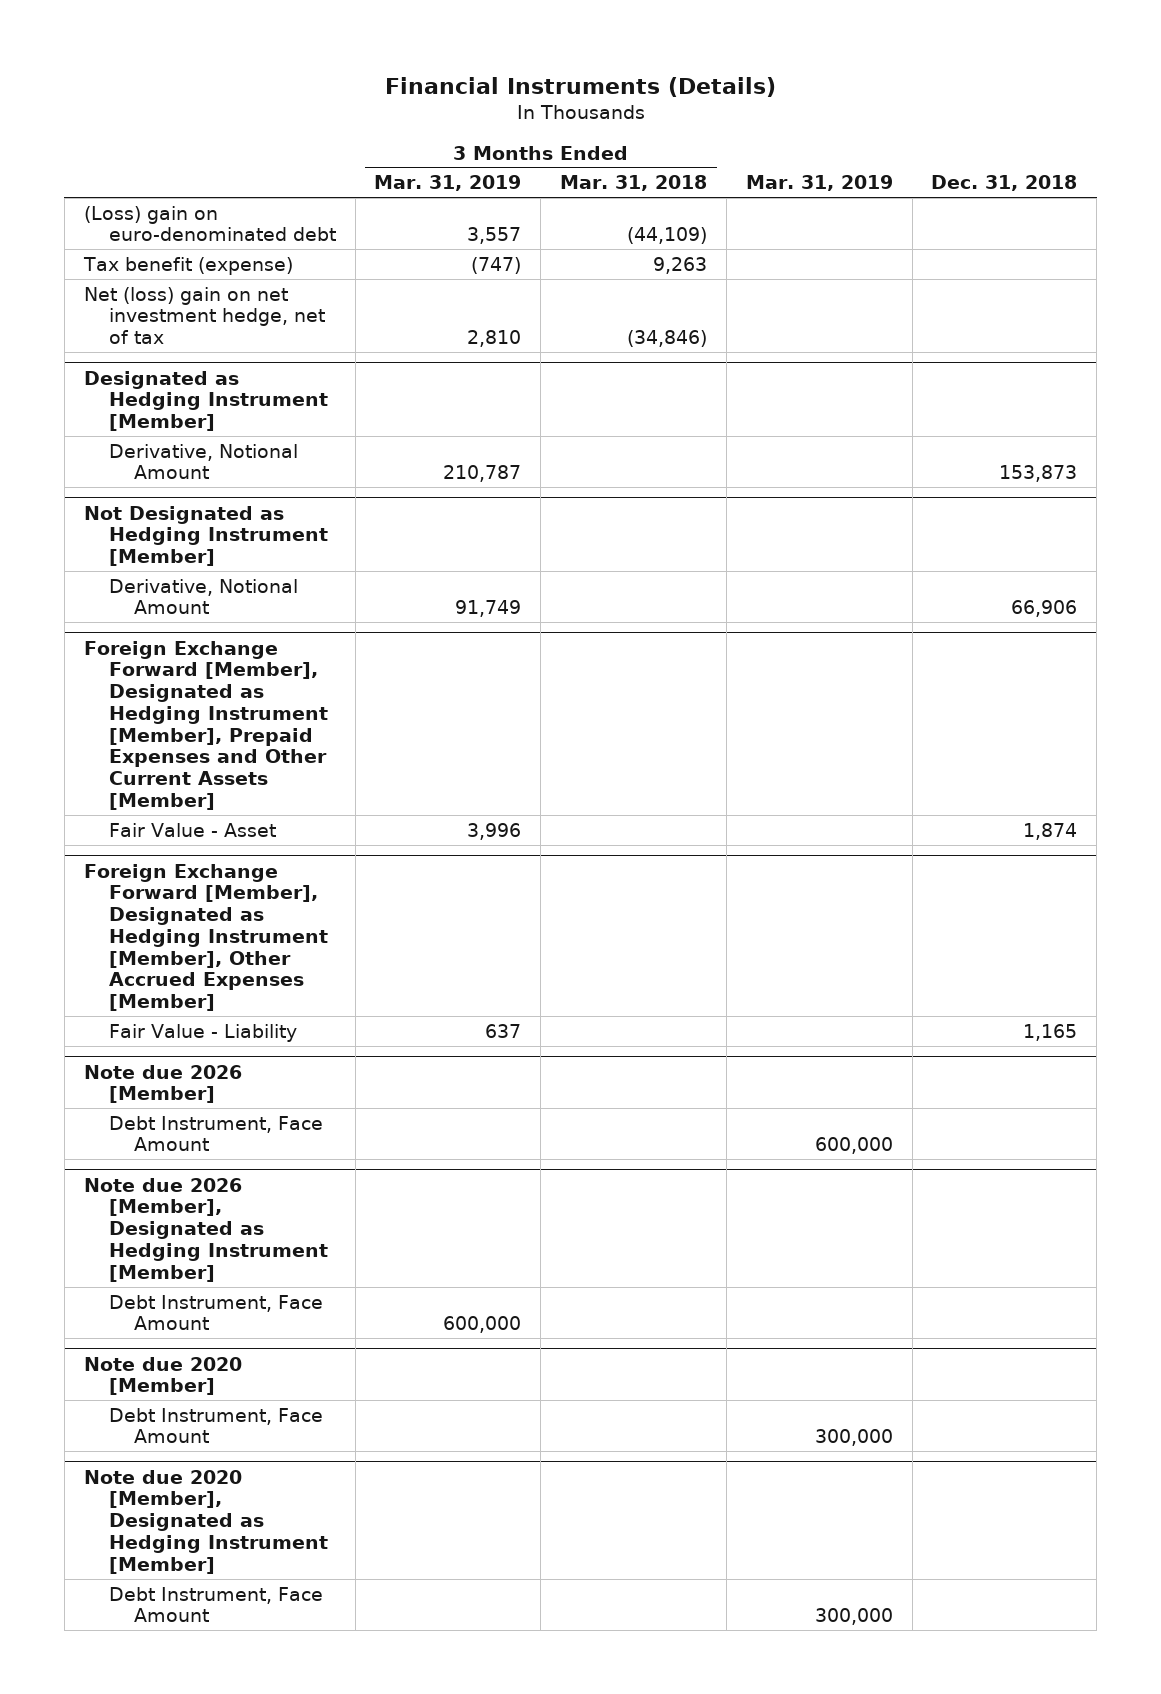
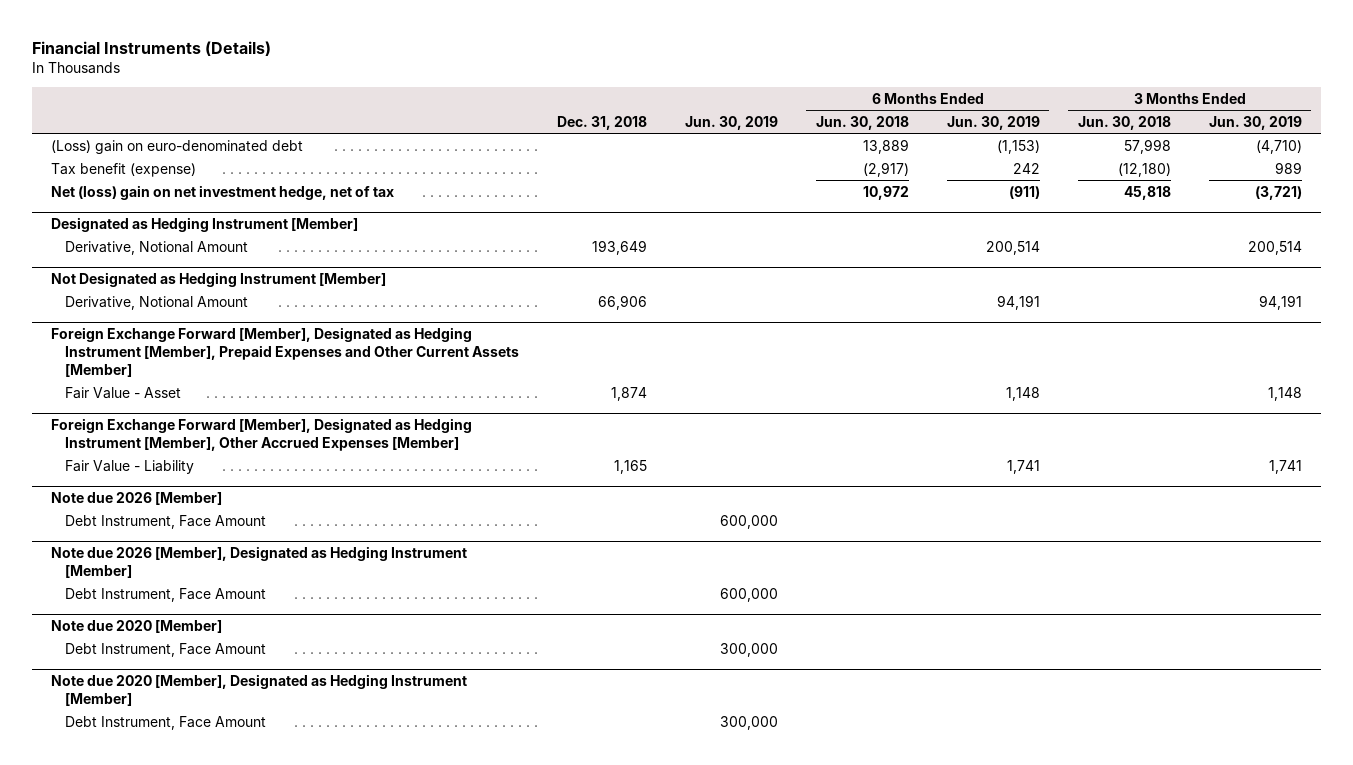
- | 3 Months Ended Mar. 31, 2019 | 3 Months Ended Mar. 31, 2018 | Mar. 31, 2019 | Dec. 31, 2018
+ | Dec. 31, 2018 | Jun. 30, 2019 | 6 Months Ended Jun. 30, 2018 | 6 Months Ended Jun. 30, 2019 | 3 Months Ended Jun. 30, 2018 | 3 Months Ended Jun. 30, 2019
@ Designated as Hedging Instrument [Member]
- Derivative, Notional Amount | 210,787 | | | 153,873
+ Derivative, Notional Amount | 193,649 | | | 200,514 | | 200,514

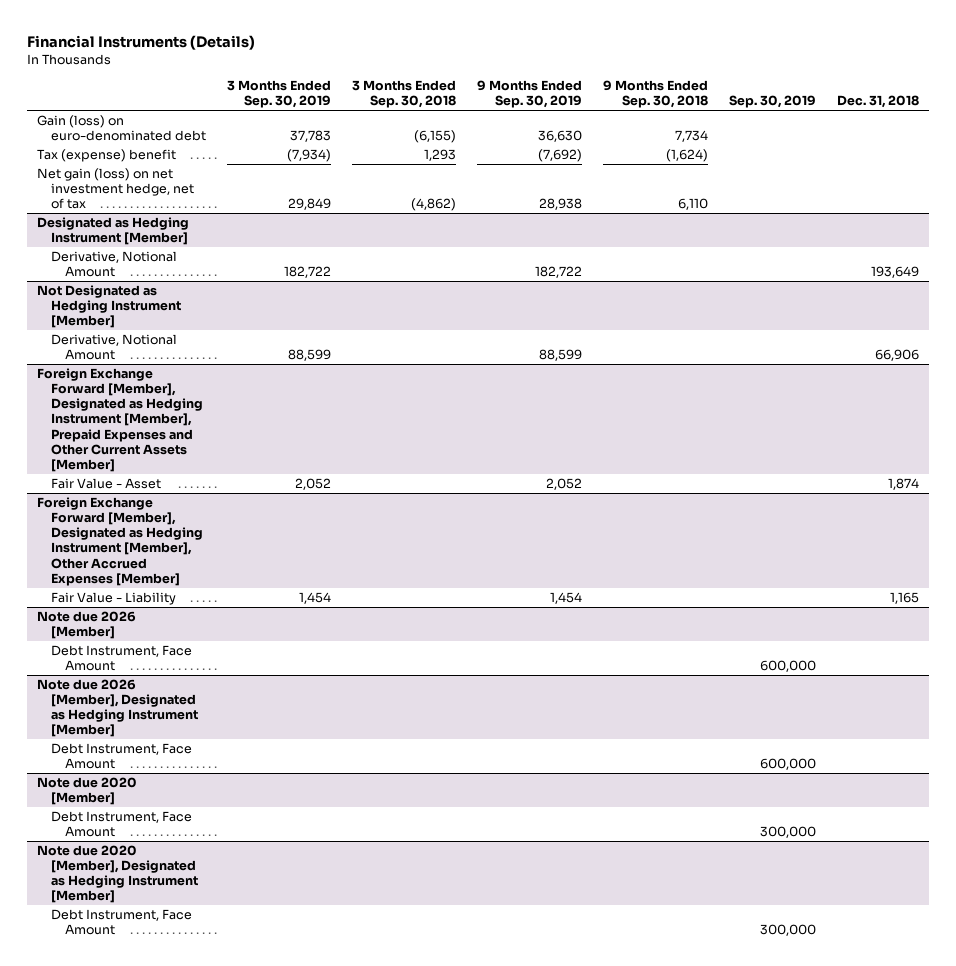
- | Dec. 31, 2018 | Jun. 30, 2019 | 6 Months Ended Jun. 30, 2018 | 6 Months Ended Jun. 30, 2019 | 3 Months Ended Jun. 30, 2018 | 3 Months Ended Jun. 30, 2019
+ | 3 Months Ended Sep. 30, 2019 | 3 Months Ended Sep. 30, 2018 | 9 Months Ended Sep. 30, 2019 | 9 Months Ended Sep. 30, 2018 | Sep. 30, 2019 | Dec. 31, 2018
- (Loss) gain on euro-denominated debt | | | 13,889 | (1,153) | 57,998 | (4,710)
- Tax benefit (expense) | | | (2,917) | 242 | (12,180) | 989
- Net (loss) gain on net investment hedge, net of tax | | | 10,972 | (911) | 45,818 | (3,721)
+ Gain (loss) on euro-denominated debt | 37,783 | (6,155) | 36,630 | 7,734 | |
+ Tax (expense) benefit | (7,934) | 1,293 | (7,692) | (1,624) | |
+ Net gain (loss) on net investment hedge, net of tax | 29,849 | (4,862) | 28,938 | 6,110 | |

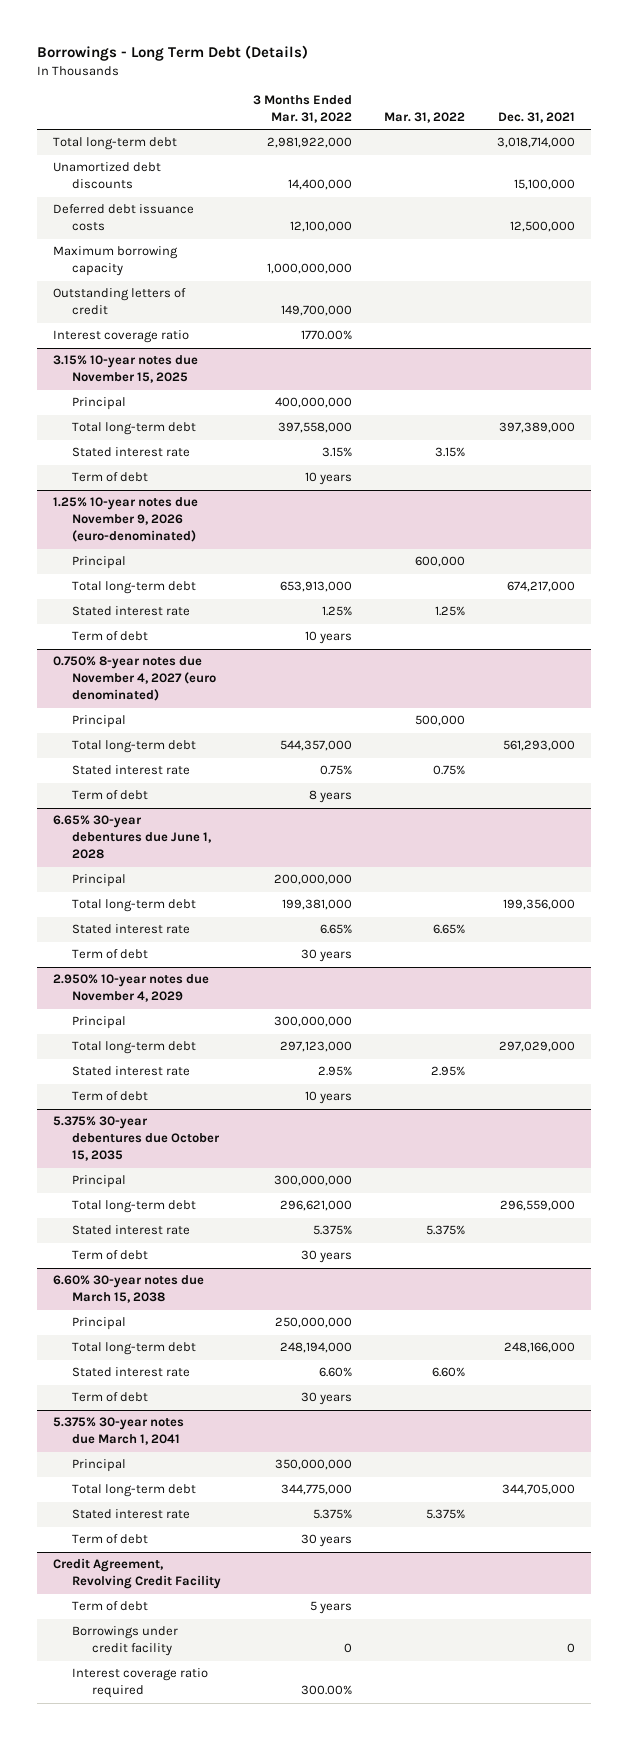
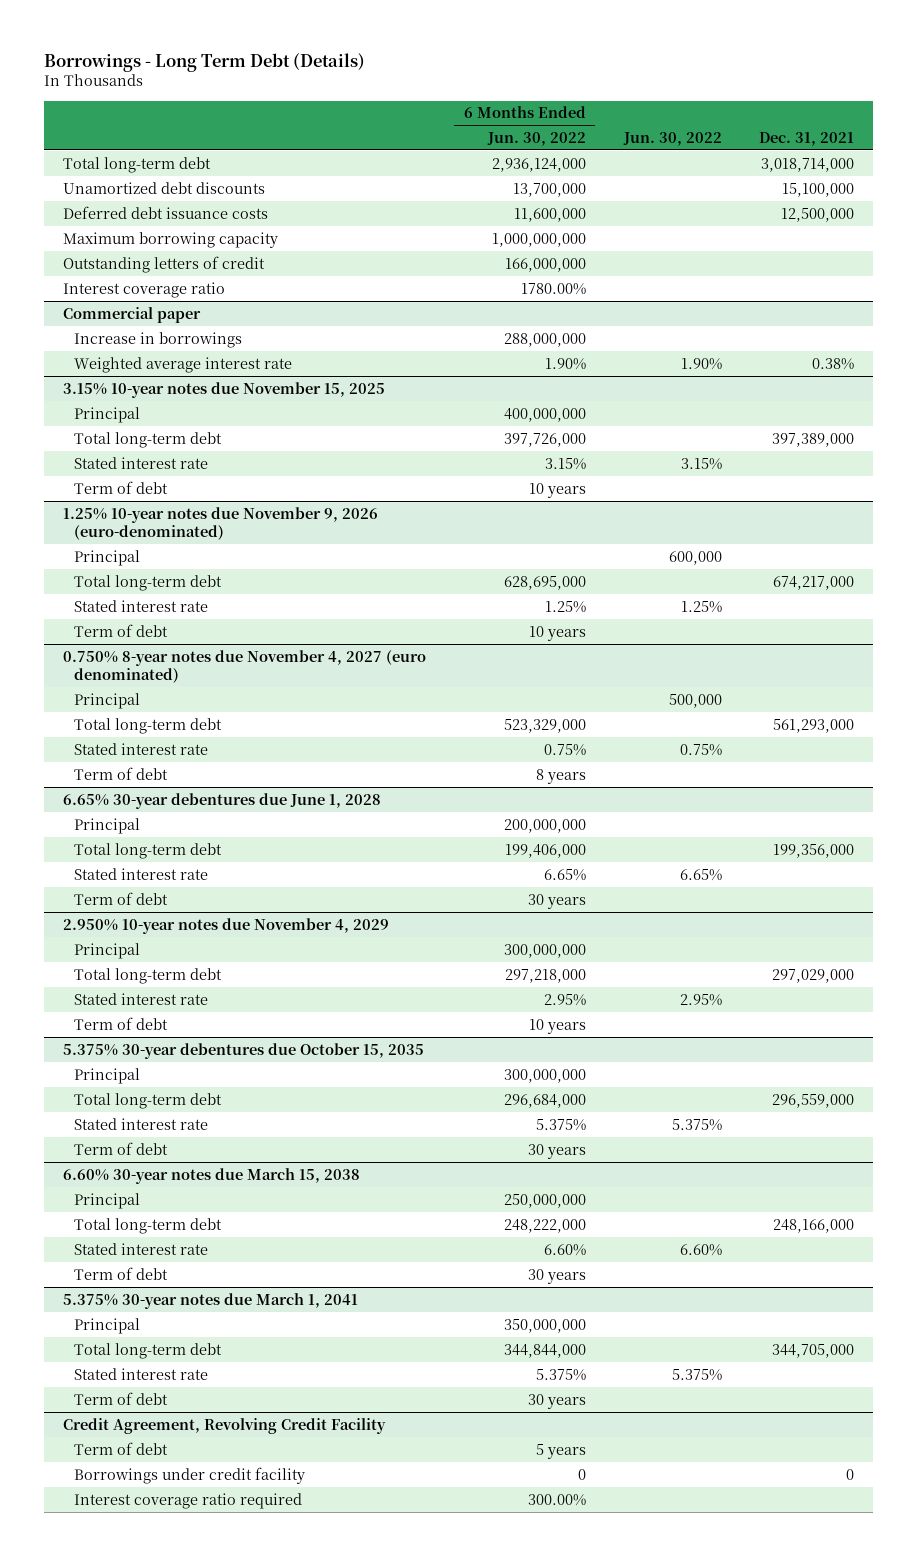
- | 3 Months Ended Mar. 31, 2022 | Mar. 31, 2022 | Dec. 31, 2021
+ | 6 Months Ended Jun. 30, 2022 | Jun. 30, 2022 | Dec. 31, 2021
+ Commercial paper
+ Increase in borrowings | 288,000,000 | |
+ Weighted average interest rate | 1.90% | 1.90% | 0.38%

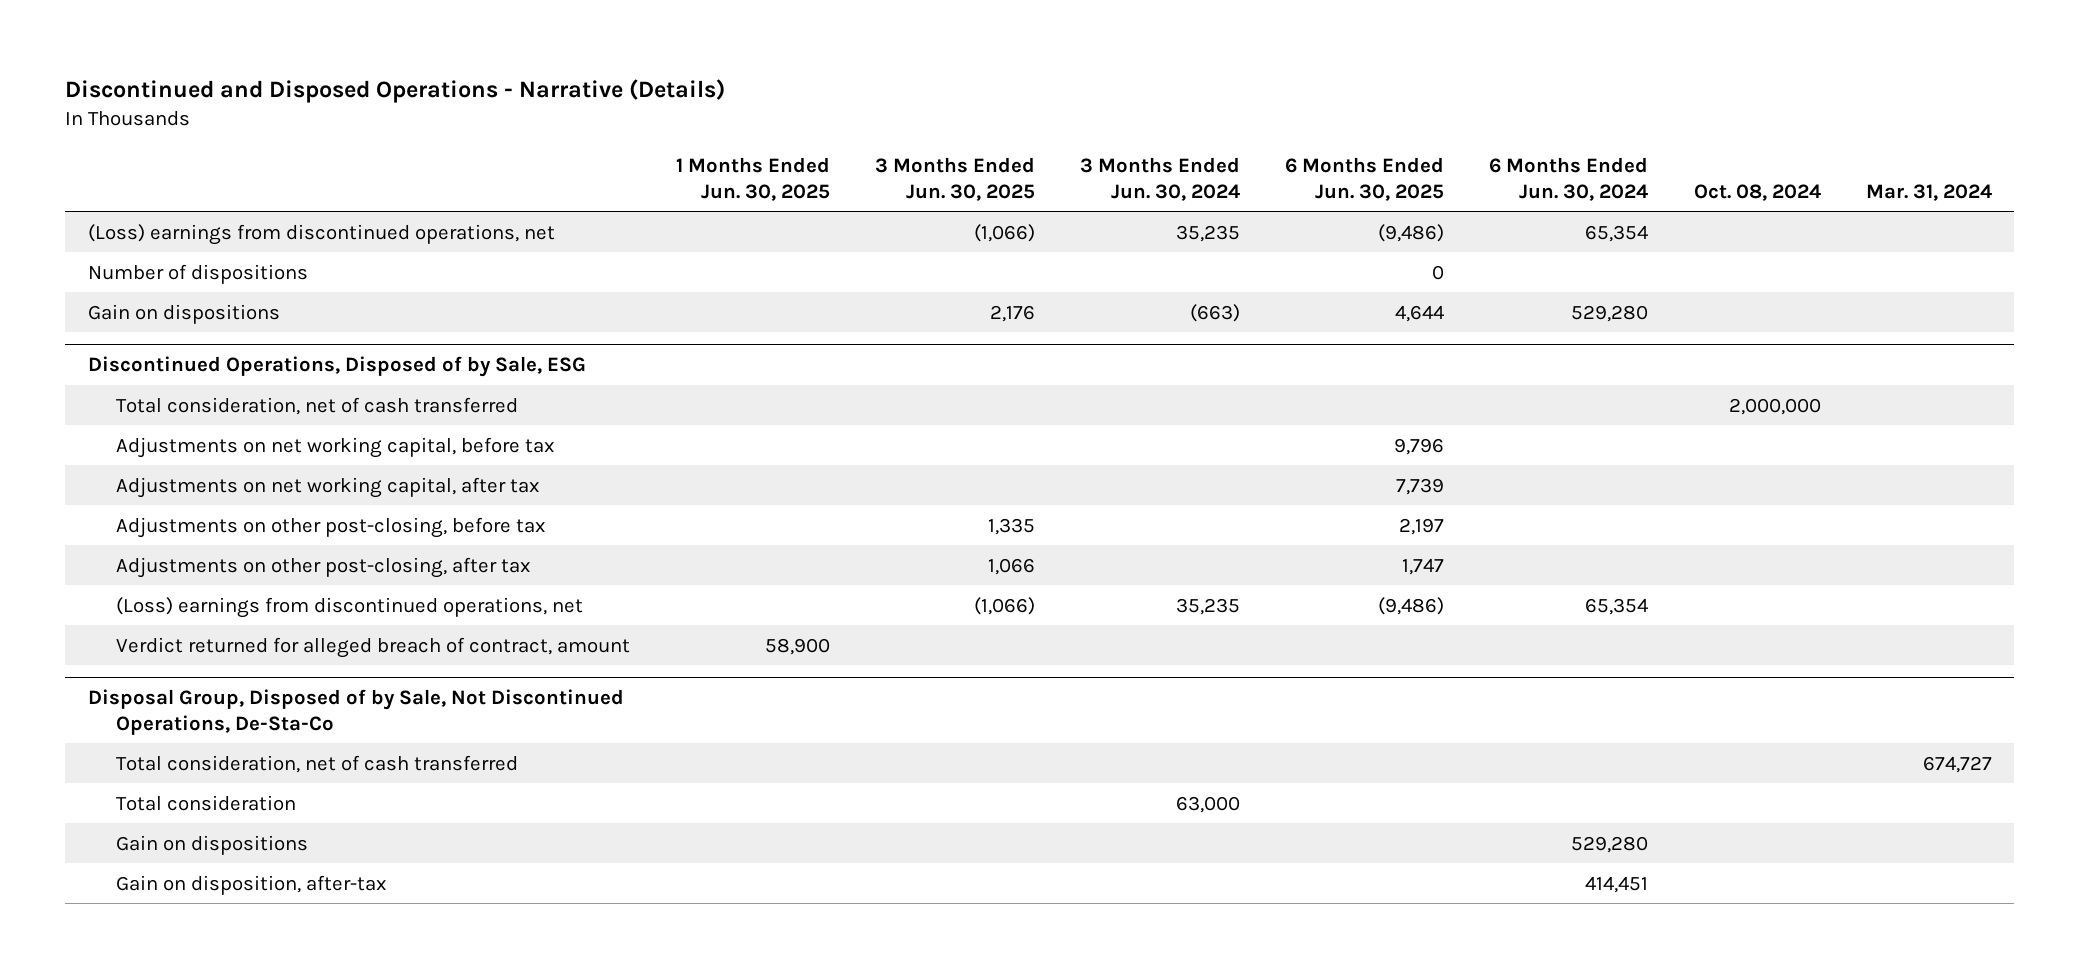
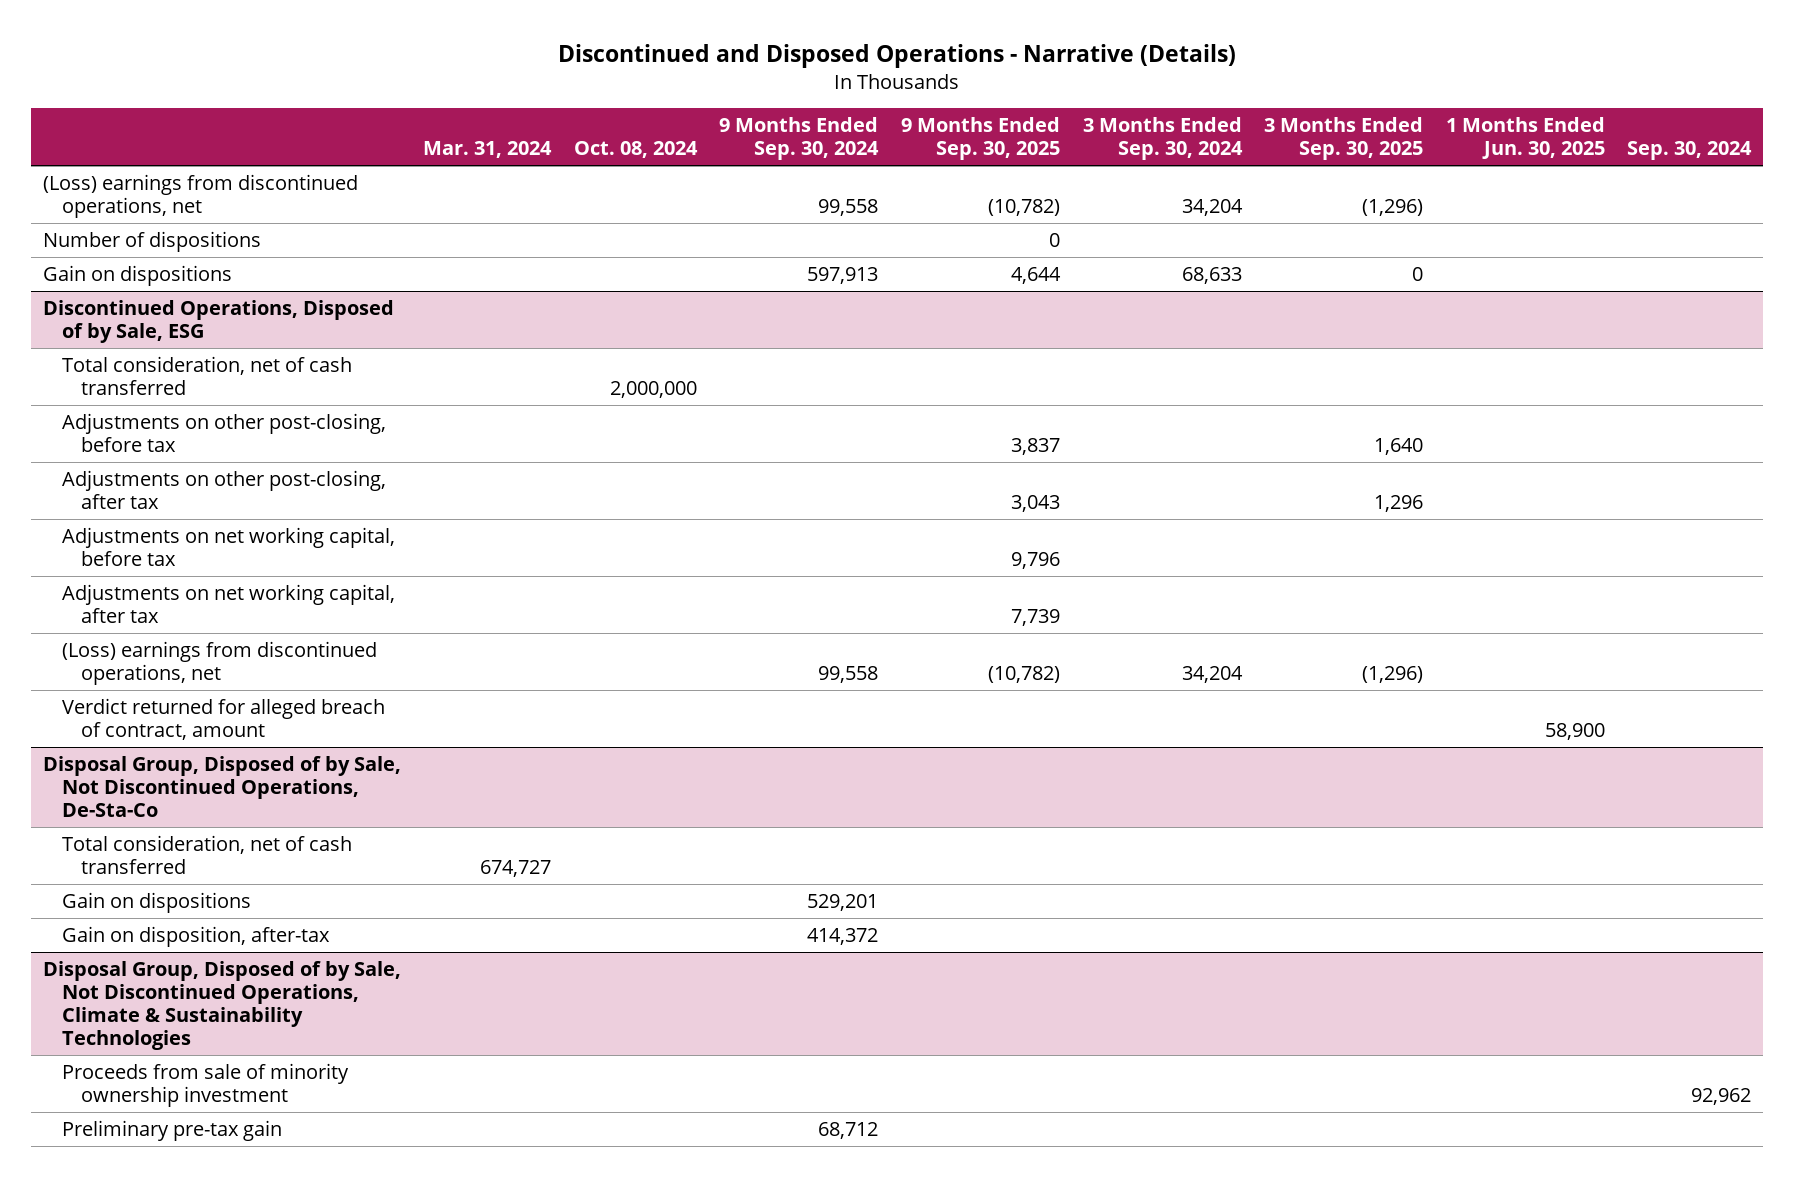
- | 1 Months Ended Jun. 30, 2025 | 3 Months Ended Jun. 30, 2025 | 3 Months Ended Jun. 30, 2024 | 6 Months Ended Jun. 30, 2025 | 6 Months Ended Jun. 30, 2024 | Oct. 08, 2024 | Mar. 31, 2024
+ | Mar. 31, 2024 | Oct. 08, 2024 | 9 Months Ended Sep. 30, 2024 | 9 Months Ended Sep. 30, 2025 | 3 Months Ended Sep. 30, 2024 | 3 Months Ended Sep. 30, 2025 | 1 Months Ended Jun. 30, 2025 | Sep. 30, 2024
@ Discontinued Operations, Disposed of by Sale, ESG
moved down: Adjustments on net working capital, before tax | | | | 9,796 | | | |
moved down: Adjustments on net working capital, after tax | | | | 7,739 | | | |
@ Disposal Group, Disposed of by Sale, Not Discontinued Operations, De-Sta-Co
- Total consideration | | | 63,000 | | | |
+ Disposal Group, Disposed of by Sale, Not Discontinued Operations, Climate & Sustainability Technologies
+ Proceeds from sale of minority ownership investment | | | | | | | | 92,962
+ Preliminary pre-tax gain | | | 68,712 | | | | |

